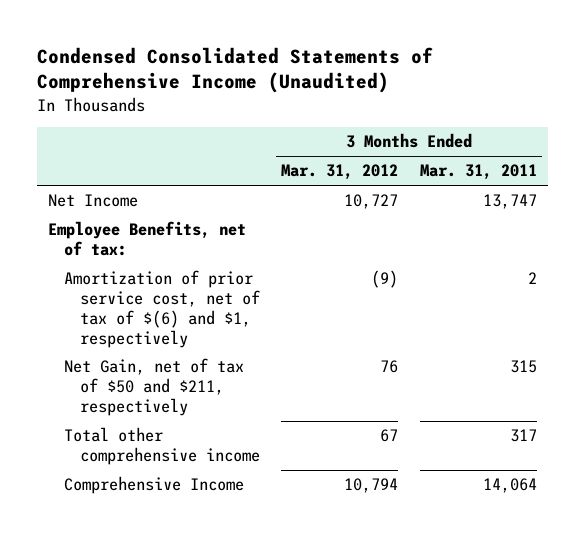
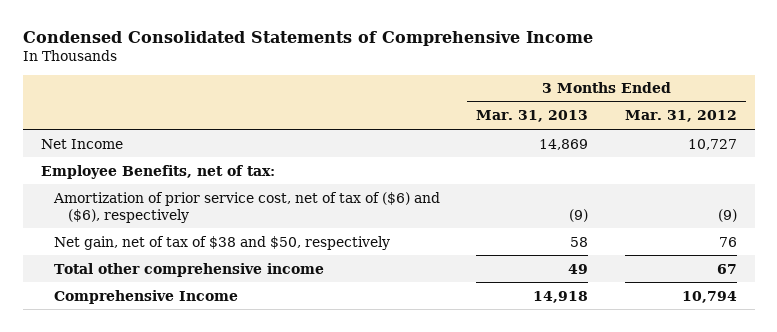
- Condensed Consolidated Statements of Comprehensive Income (Unaudited)
+ Condensed Consolidated Statements of Comprehensive Income
- | 3 Months Ended Mar. 31, 2012 | 3 Months Ended Mar. 31, 2011
+ | 3 Months Ended Mar. 31, 2013 | 3 Months Ended Mar. 31, 2012
- Amortization of prior service cost, net of tax of $(6) and $1, respectively | (9) | 2
- Net Gain, net of tax of $50 and $211, respectively | 76 | 315
+ Amortization of prior service cost, net of tax of ($6) and ($6), respectively | (9) | (9)
+ Net gain, net of tax of $38 and $50, respectively | 58 | 76

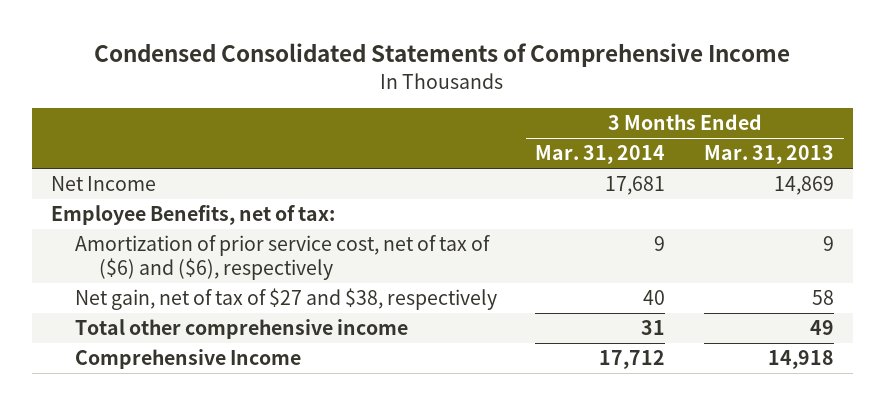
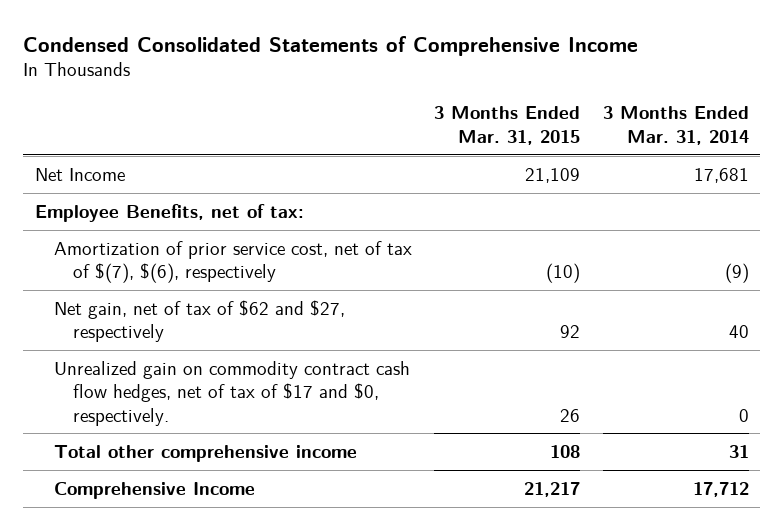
- | 3 Months Ended Mar. 31, 2014 | 3 Months Ended Mar. 31, 2013
+ | 3 Months Ended Mar. 31, 2015 | 3 Months Ended Mar. 31, 2014
- Amortization of prior service cost, net of tax of ($6) and ($6), respectively | 9 | 9
- Net gain, net of tax of $27 and $38, respectively | 40 | 58
+ Amortization of prior service cost, net of tax of $(7), $(6), respectively | (10) | (9)
+ Net gain, net of tax of $62 and $27, respectively | 92 | 40
+ Unrealized gain on commodity contract cash flow hedges, net of tax of $17 and $0, respectively. | 26 | 0

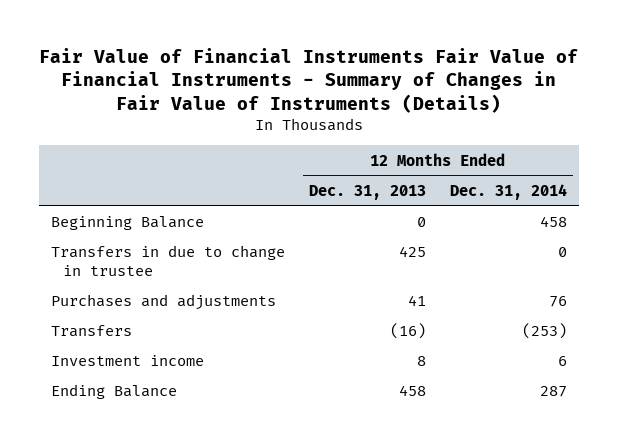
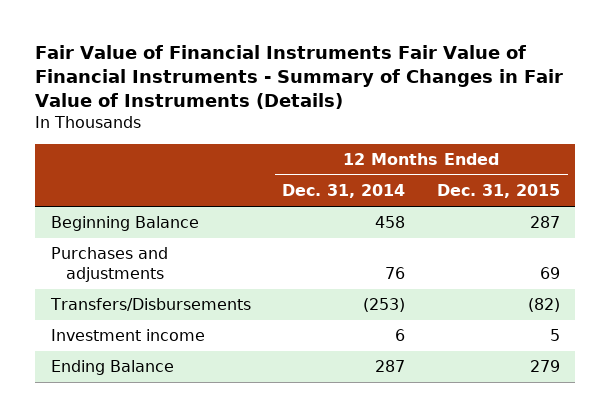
- | 12 Months Ended Dec. 31, 2013 | 12 Months Ended Dec. 31, 2014
+ | 12 Months Ended Dec. 31, 2014 | 12 Months Ended Dec. 31, 2015
- Transfers in due to change in trustee | 425 | 0
- Transfers | (16) | (253)
+ Transfers/Disbursements | (253) | (82)

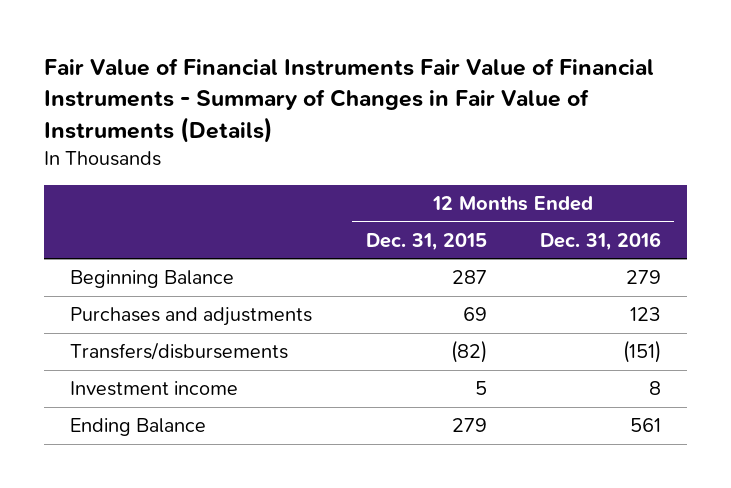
- | 12 Months Ended Dec. 31, 2014 | 12 Months Ended Dec. 31, 2015
+ | 12 Months Ended Dec. 31, 2015 | 12 Months Ended Dec. 31, 2016
- Transfers/Disbursements | (253) | (82)
+ Transfers/disbursements | (82) | (151)

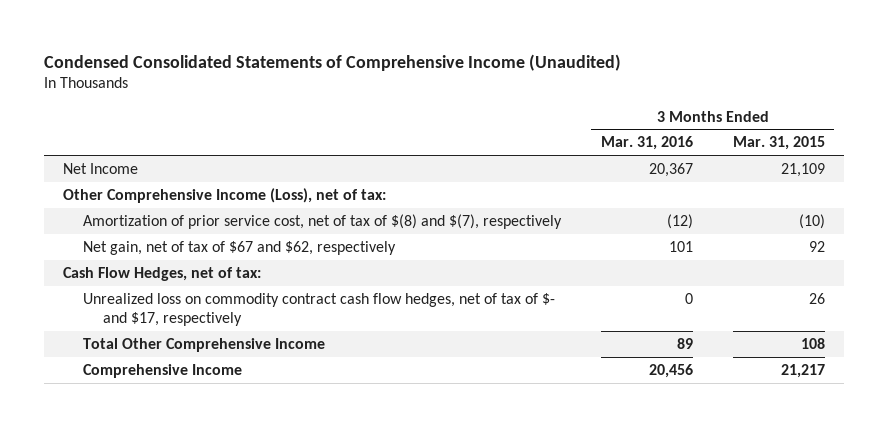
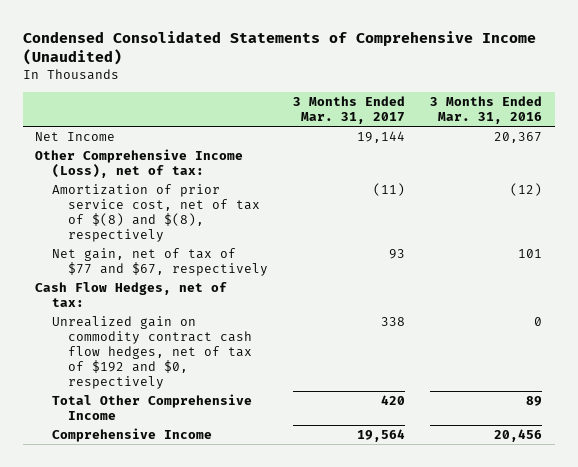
- | 3 Months Ended Mar. 31, 2016 | 3 Months Ended Mar. 31, 2015
+ | 3 Months Ended Mar. 31, 2017 | 3 Months Ended Mar. 31, 2016
- Amortization of prior service cost, net of tax of $(8) and $(7), respectively | (12) | (10)
- Net gain, net of tax of $67 and $62, respectively | 101 | 92
+ Amortization of prior service cost, net of tax of $(8) and $(8), respectively | (11) | (12)
+ Net gain, net of tax of $77 and $67, respectively | 93 | 101
- Unrealized loss on commodity contract cash flow hedges, net of tax of $- and $17, respectively | 0 | 26
+ Unrealized gain on commodity contract cash flow hedges, net of tax of $192 and $0, respectively | 338 | 0

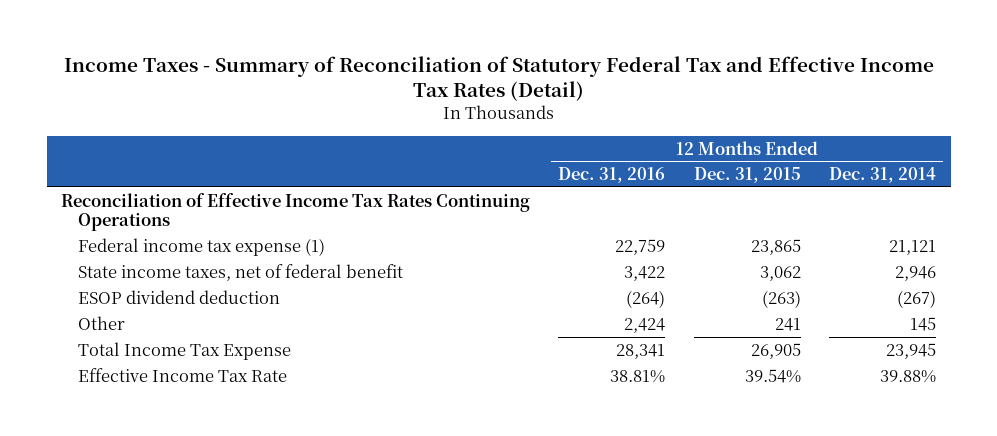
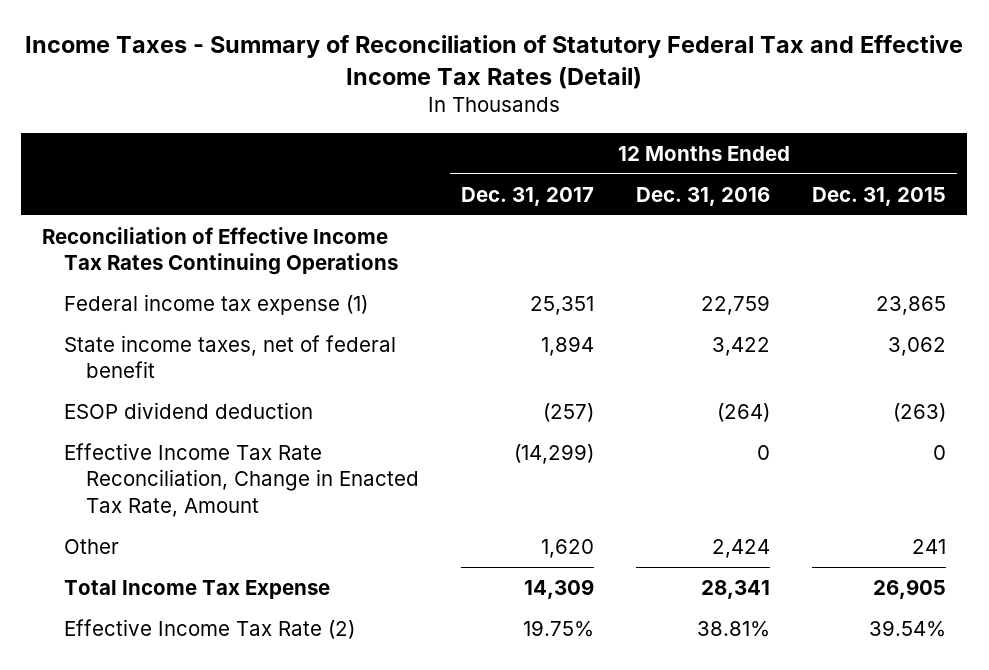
- | 12 Months Ended Dec. 31, 2016 | 12 Months Ended Dec. 31, 2015 | 12 Months Ended Dec. 31, 2014
+ | 12 Months Ended Dec. 31, 2017 | 12 Months Ended Dec. 31, 2016 | 12 Months Ended Dec. 31, 2015
+ Effective Income Tax Rate Reconciliation, Change in Enacted Tax Rate, Amount | (14,299) | 0 | 0
- Effective Income Tax Rate | 38.81% | 39.54% | 39.88%
+ Effective Income Tax Rate (2) | 19.75% | 38.81% | 39.54%

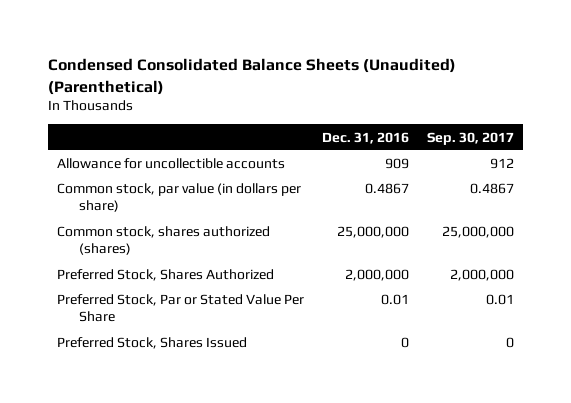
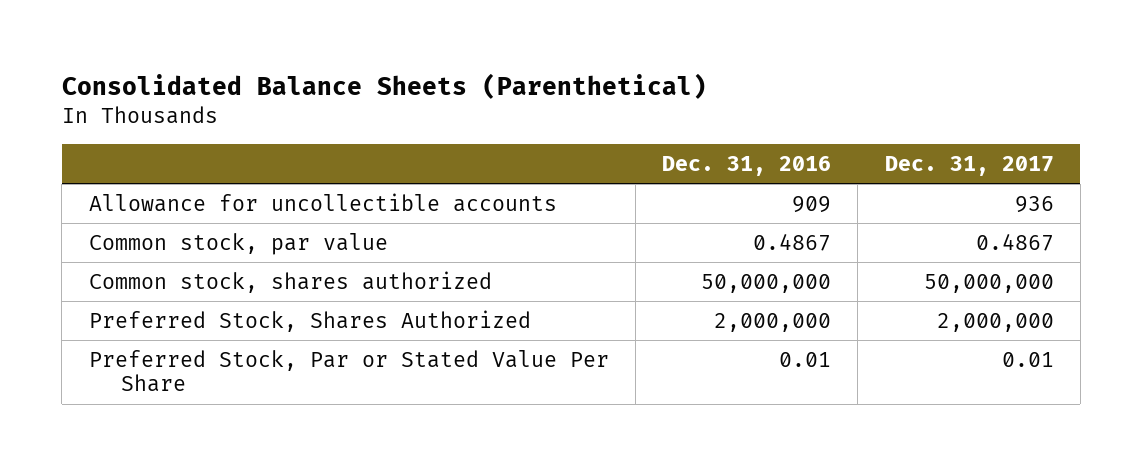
- Condensed Consolidated Balance Sheets (Unaudited) (Parenthetical)
+ Consolidated Balance Sheets (Parenthetical)
- | Dec. 31, 2016 | Sep. 30, 2017
+ | Dec. 31, 2016 | Dec. 31, 2017
- Common stock, par value (in dollars per share) | 0.4867 | 0.4867
- Common stock, shares authorized (shares) | 25,000,000 | 25,000,000
+ Common stock, par value | 0.4867 | 0.4867
+ Common stock, shares authorized | 50,000,000 | 50,000,000
- Preferred Stock, Shares Issued | 0 | 0

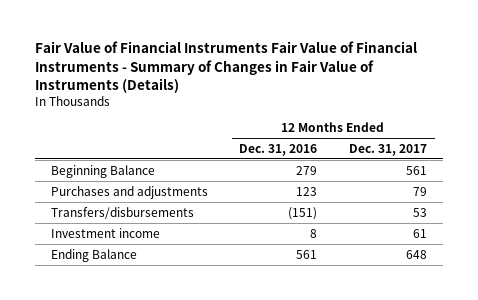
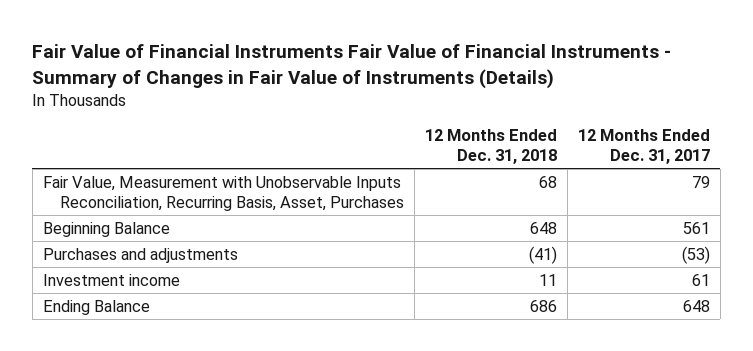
- | 12 Months Ended Dec. 31, 2016 | 12 Months Ended Dec. 31, 2017
+ | 12 Months Ended Dec. 31, 2018 | 12 Months Ended Dec. 31, 2017
+ Fair Value, Measurement with Unobservable Inputs Reconciliation, Recurring Basis, Asset, Purchases | 68 | 79
- Purchases and adjustments | 123 | 79
- Transfers/disbursements | (151) | 53
+ Purchases and adjustments | (41) | (53)

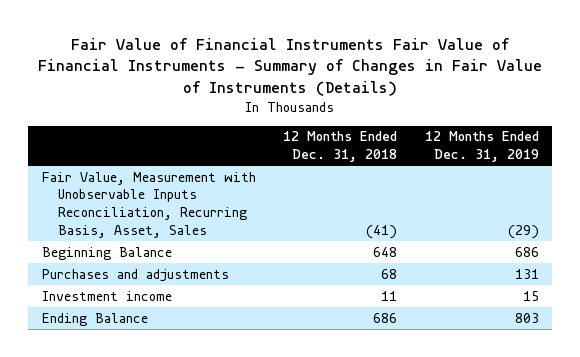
- | 12 Months Ended Dec. 31, 2018 | 12 Months Ended Dec. 31, 2017
+ | 12 Months Ended Dec. 31, 2018 | 12 Months Ended Dec. 31, 2019
- Fair Value, Measurement with Unobservable Inputs Reconciliation, Recurring Basis, Asset, Purchases | 68 | 79
+ Fair Value, Measurement with Unobservable Inputs Reconciliation, Recurring Basis, Asset, Sales | (41) | (29)
- Purchases and adjustments | (41) | (53)
+ Purchases and adjustments | 68 | 131

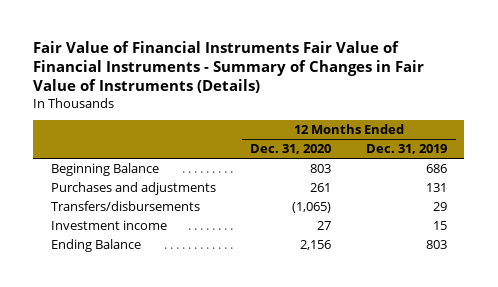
- | 12 Months Ended Dec. 31, 2018 | 12 Months Ended Dec. 31, 2019
+ | 12 Months Ended Dec. 31, 2020 | 12 Months Ended Dec. 31, 2019
- Fair Value, Measurement with Unobservable Inputs Reconciliation, Recurring Basis, Asset, Sales | (41) | (29)
+ Transfers/disbursements | (1,065) | 29

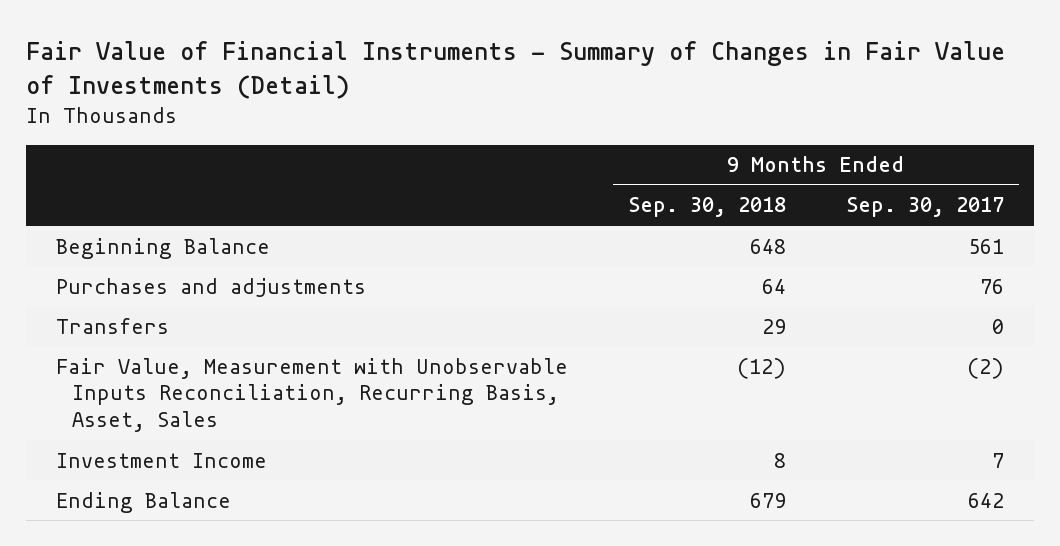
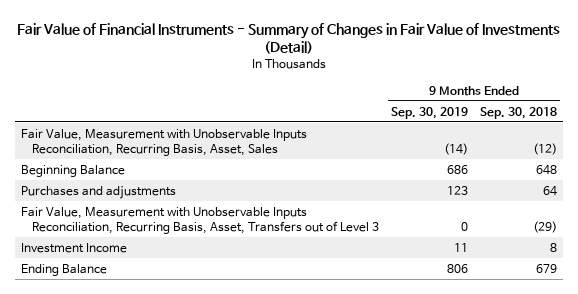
- | 9 Months Ended Sep. 30, 2018 | 9 Months Ended Sep. 30, 2017
+ | 9 Months Ended Sep. 30, 2019 | 9 Months Ended Sep. 30, 2018
moved up: Fair Value, Measurement with Unobservable Inputs Reconciliation, Recurring Basis, Asset, Sales | (14) | (12)
- Transfers | 29 | 0
+ Fair Value, Measurement with Unobservable Inputs Reconciliation, Recurring Basis, Asset, Transfers out of Level 3 | 0 | (29)

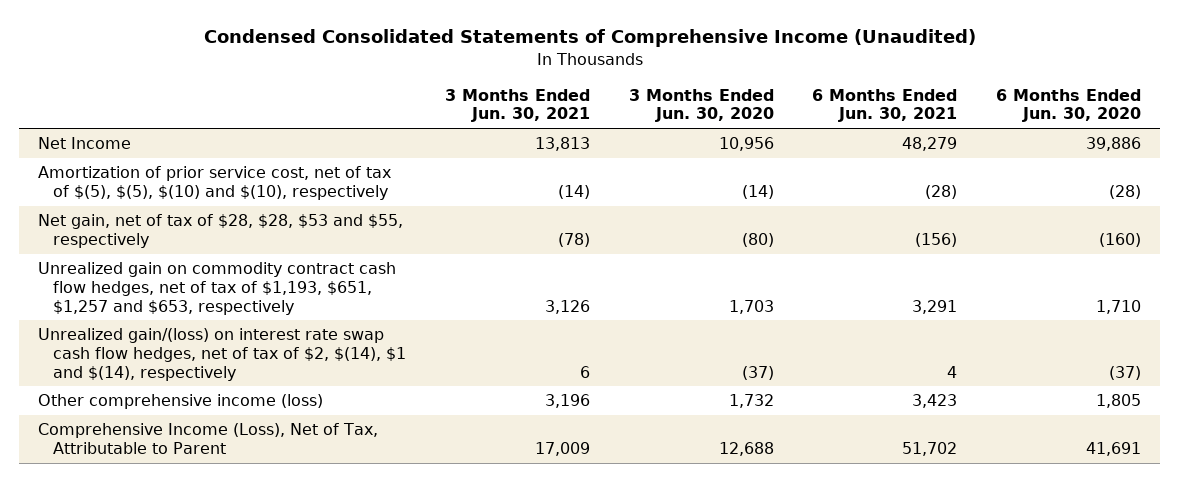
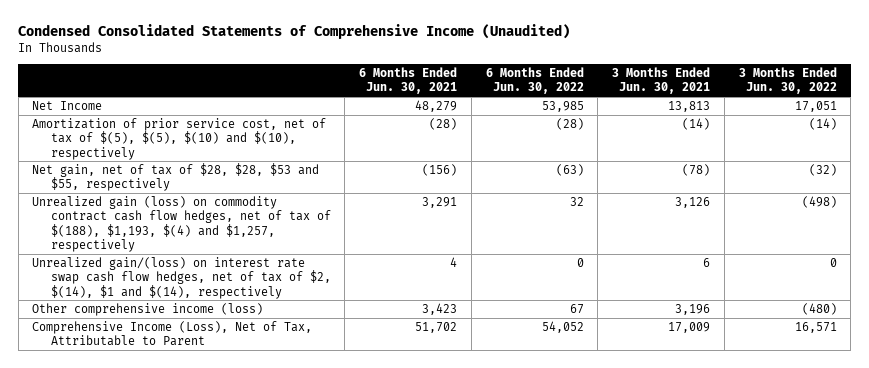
- | 3 Months Ended Jun. 30, 2021 | 3 Months Ended Jun. 30, 2020 | 6 Months Ended Jun. 30, 2021 | 6 Months Ended Jun. 30, 2020
+ | 6 Months Ended Jun. 30, 2021 | 6 Months Ended Jun. 30, 2022 | 3 Months Ended Jun. 30, 2021 | 3 Months Ended Jun. 30, 2022
- Unrealized gain on commodity contract cash flow hedges, net of tax of $1,193, $651, $1,257 and $653, respectively | 3,126 | 1,703 | 3,291 | 1,710
+ Unrealized gain (loss) on commodity contract cash flow hedges, net of tax of $(188), $1,193, $(4) and $1,257, respectively | 3,291 | 32 | 3,126 | (498)

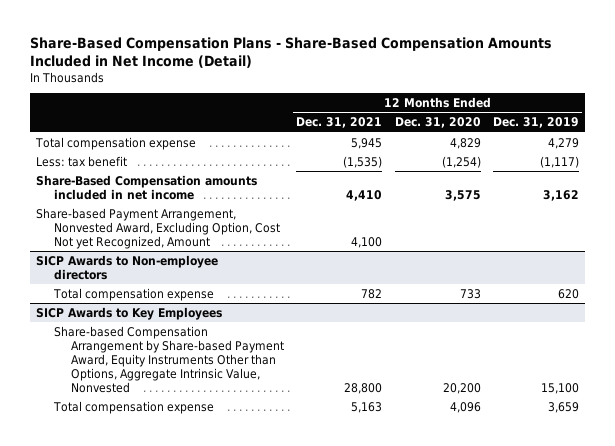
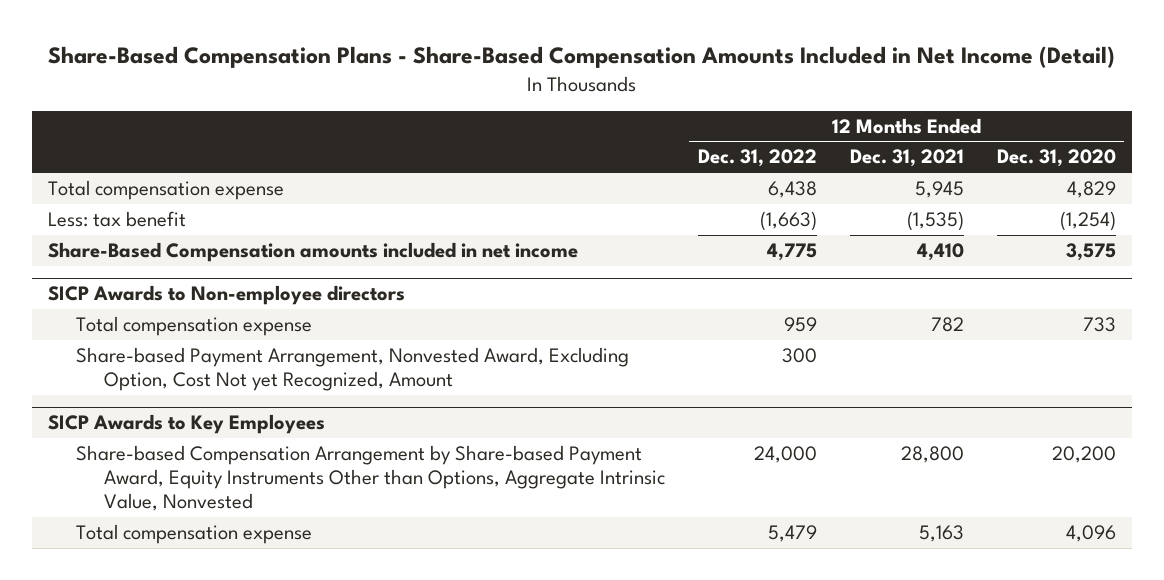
- | 12 Months Ended Dec. 31, 2021 | 12 Months Ended Dec. 31, 2020 | 12 Months Ended Dec. 31, 2019
+ | 12 Months Ended Dec. 31, 2022 | 12 Months Ended Dec. 31, 2021 | 12 Months Ended Dec. 31, 2020
- Share-based Payment Arrangement, Nonvested Award, Excluding Option, Cost Not yet Recognized, Amount | 4,100 | |
@ SICP Awards to Non-employee directors
+ Share-based Payment Arrangement, Nonvested Award, Excluding Option, Cost Not yet Recognized, Amount | 300 | |

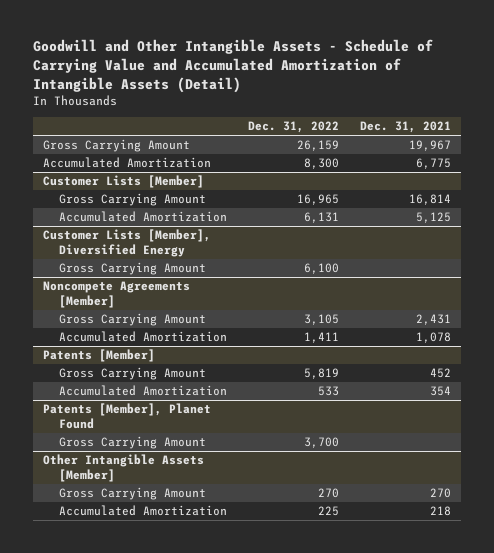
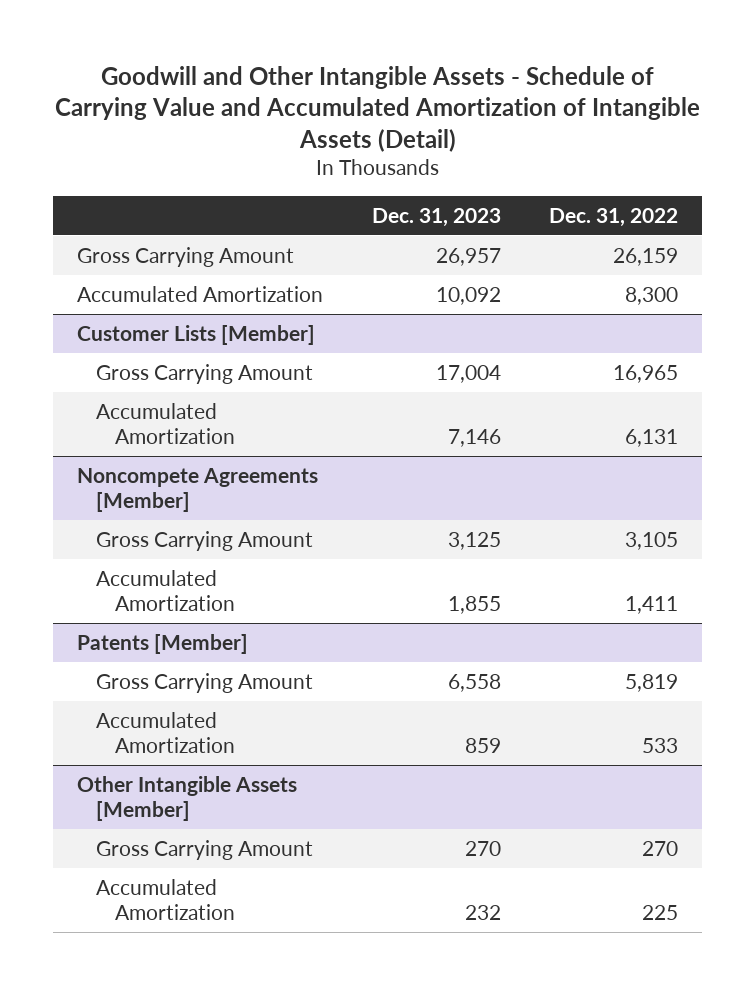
- | Dec. 31, 2022 | Dec. 31, 2021
+ | Dec. 31, 2023 | Dec. 31, 2022
- Customer Lists [Member], Diversified Energy
- Gross Carrying Amount | 6,100 |
- Patents [Member], Planet Found
- Gross Carrying Amount | 3,700 |

